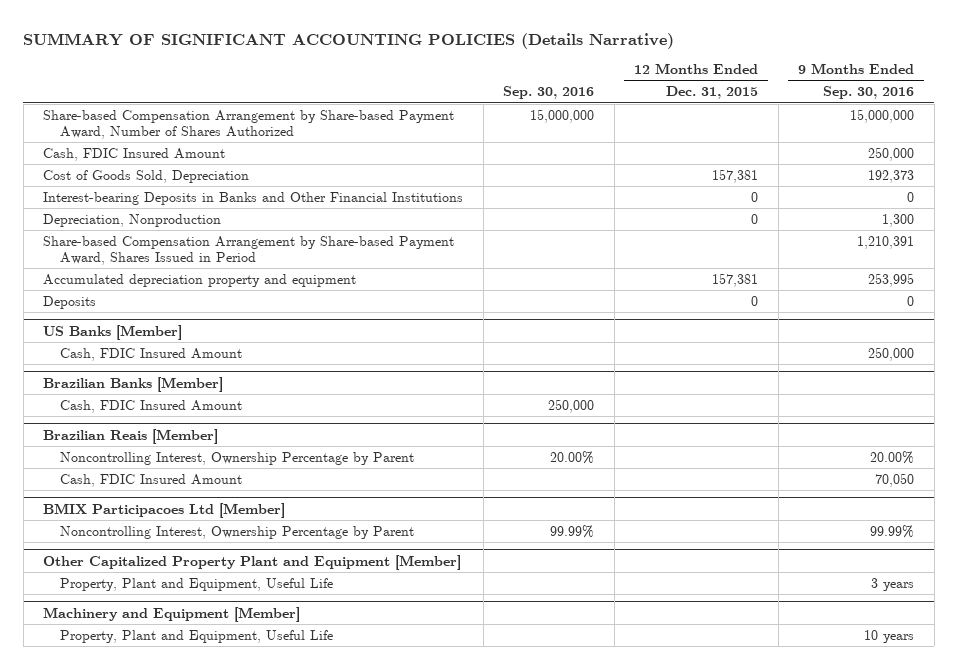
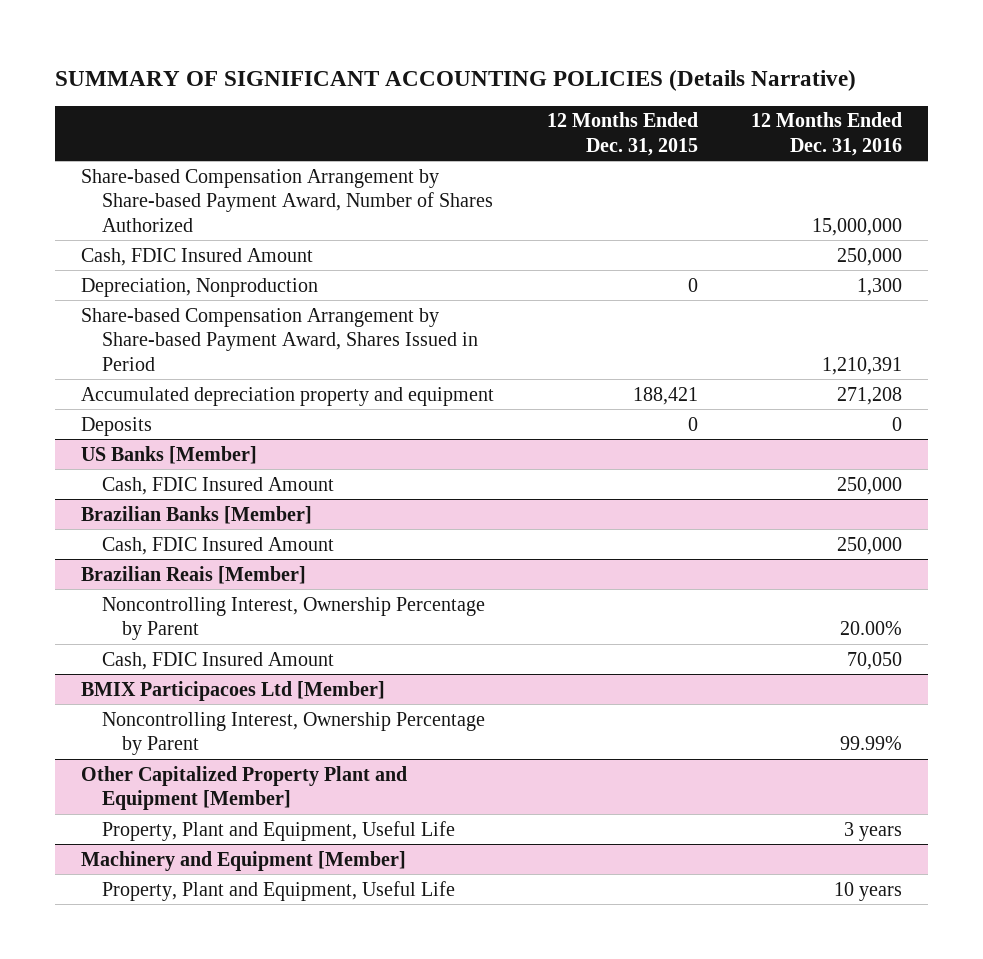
- | Sep. 30, 2016 | 12 Months Ended Dec. 31, 2015 | 9 Months Ended Sep. 30, 2016
+ | 12 Months Ended Dec. 31, 2015 | 12 Months Ended Dec. 31, 2016
- Cost of Goods Sold, Depreciation | | 157,381 | 192,373
- Interest-bearing Deposits in Banks and Other Financial Institutions | | 0 | 0
- Accumulated depreciation property and equipment | | 157,381 | 253,995
+ Accumulated depreciation property and equipment | 188,421 | 271,208

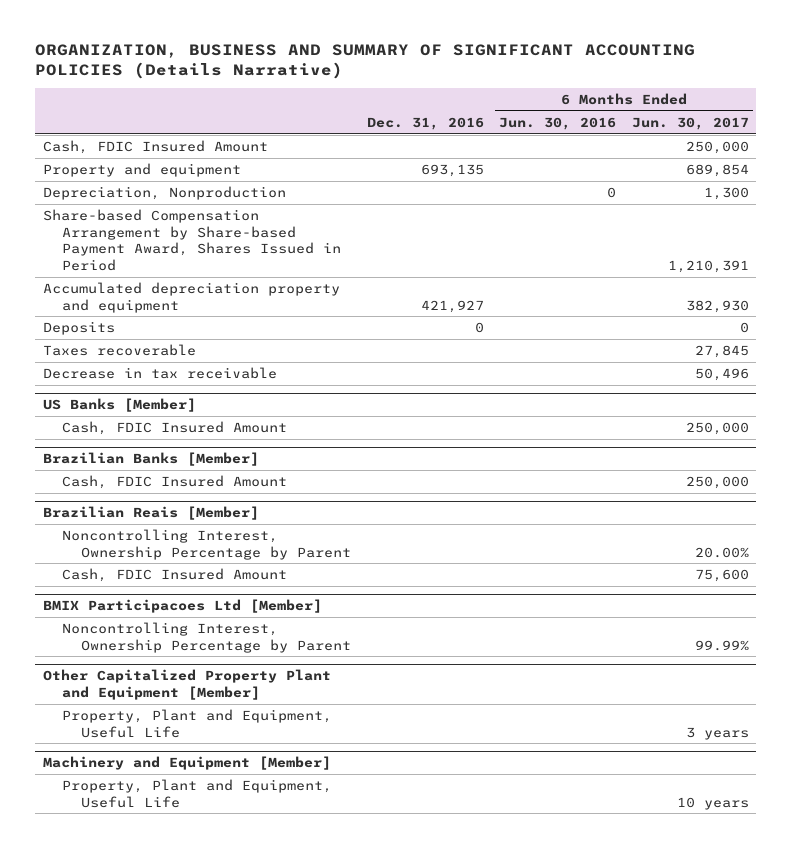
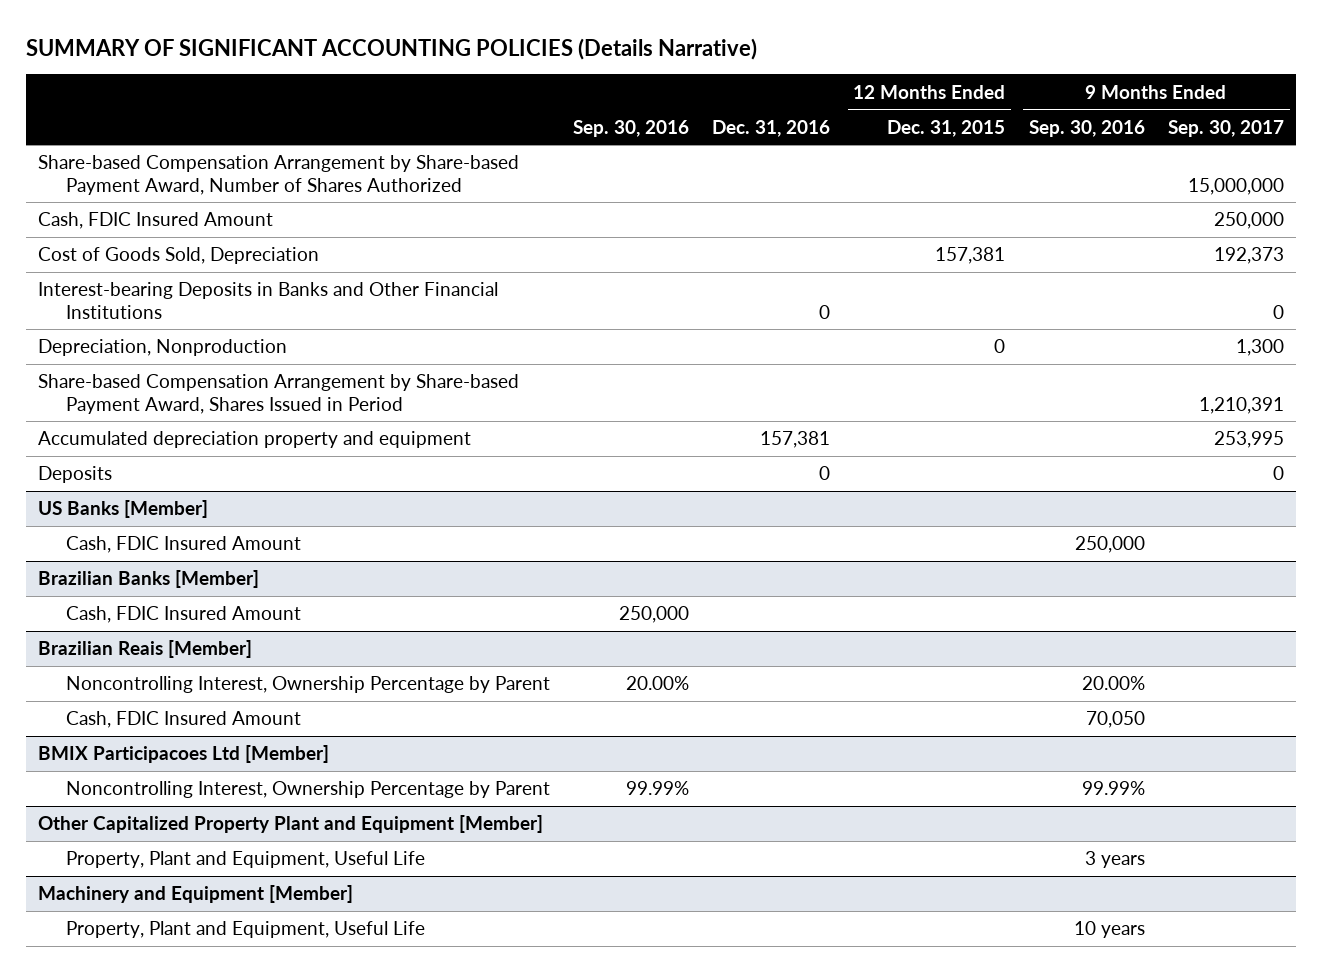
- ORGANIZATION, BUSINESS AND SUMMARY OF SIGNIFICANT ACCOUNTING POLICIES (Details Narrative)
+ SUMMARY OF SIGNIFICANT ACCOUNTING POLICIES (Details Narrative)
- | Dec. 31, 2016 | 6 Months Ended Jun. 30, 2016 | 6 Months Ended Jun. 30, 2017
+ | Sep. 30, 2016 | Dec. 31, 2016 | 12 Months Ended Dec. 31, 2015 | 9 Months Ended Sep. 30, 2016 | 9 Months Ended Sep. 30, 2017
+ Share-based Compensation Arrangement by Share-based Payment Award, Number of Shares Authorized | | | | | 15,000,000
- Property and equipment | 693,135 | | 689,854
+ Cost of Goods Sold, Depreciation | | | 157,381 | | 192,373
+ Interest-bearing Deposits in Banks and Other Financial Institutions | | 0 | | | 0
- Accumulated depreciation property and equipment | 421,927 | | 382,930
+ Accumulated depreciation property and equipment | | 157,381 | | | 253,995
- Taxes recoverable | | | 27,845
- Decrease in tax receivable | | | 50,496

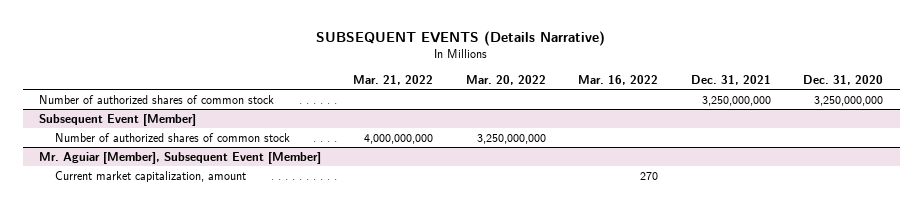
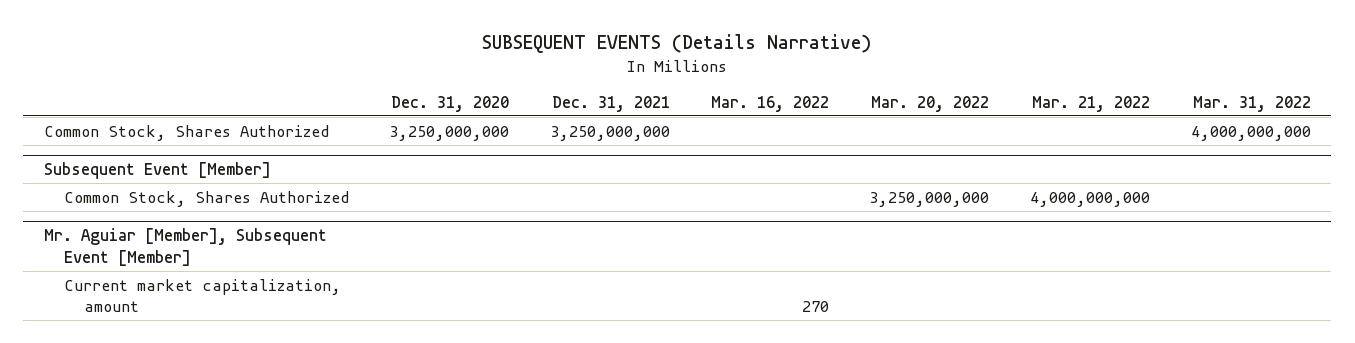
- | Mar. 21, 2022 | Mar. 20, 2022 | Mar. 16, 2022 | Dec. 31, 2021 | Dec. 31, 2020
+ | Dec. 31, 2020 | Dec. 31, 2021 | Mar. 16, 2022 | Mar. 20, 2022 | Mar. 21, 2022 | Mar. 31, 2022
- Number of authorized shares of common stock | | | | 3,250,000,000 | 3,250,000,000
+ Common Stock, Shares Authorized | 3,250,000,000 | 3,250,000,000 | | | | 4,000,000,000
@ Subsequent Event [Member]
- Number of authorized shares of common stock | 4,000,000,000 | 3,250,000,000 | | |
+ Common Stock, Shares Authorized | | | | 3,250,000,000 | 4,000,000,000 |

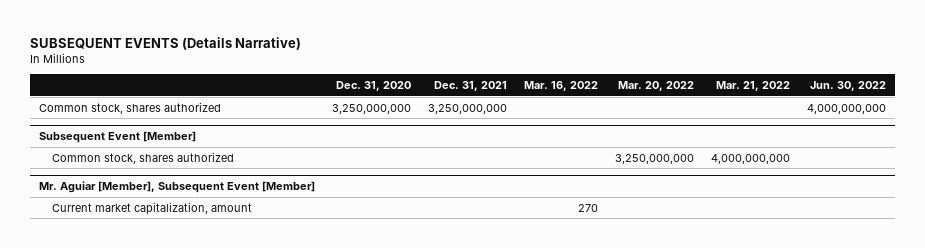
- | Dec. 31, 2020 | Dec. 31, 2021 | Mar. 16, 2022 | Mar. 20, 2022 | Mar. 21, 2022 | Mar. 31, 2022
+ | Dec. 31, 2020 | Dec. 31, 2021 | Mar. 16, 2022 | Mar. 20, 2022 | Mar. 21, 2022 | Jun. 30, 2022
- Common Stock, Shares Authorized | 3,250,000,000 | 3,250,000,000 | | | | 4,000,000,000
+ Common stock, shares authorized | 3,250,000,000 | 3,250,000,000 | | | | 4,000,000,000
@ Subsequent Event [Member]
- Common Stock, Shares Authorized | | | | 3,250,000,000 | 4,000,000,000 |
+ Common stock, shares authorized | | | | 3,250,000,000 | 4,000,000,000 |

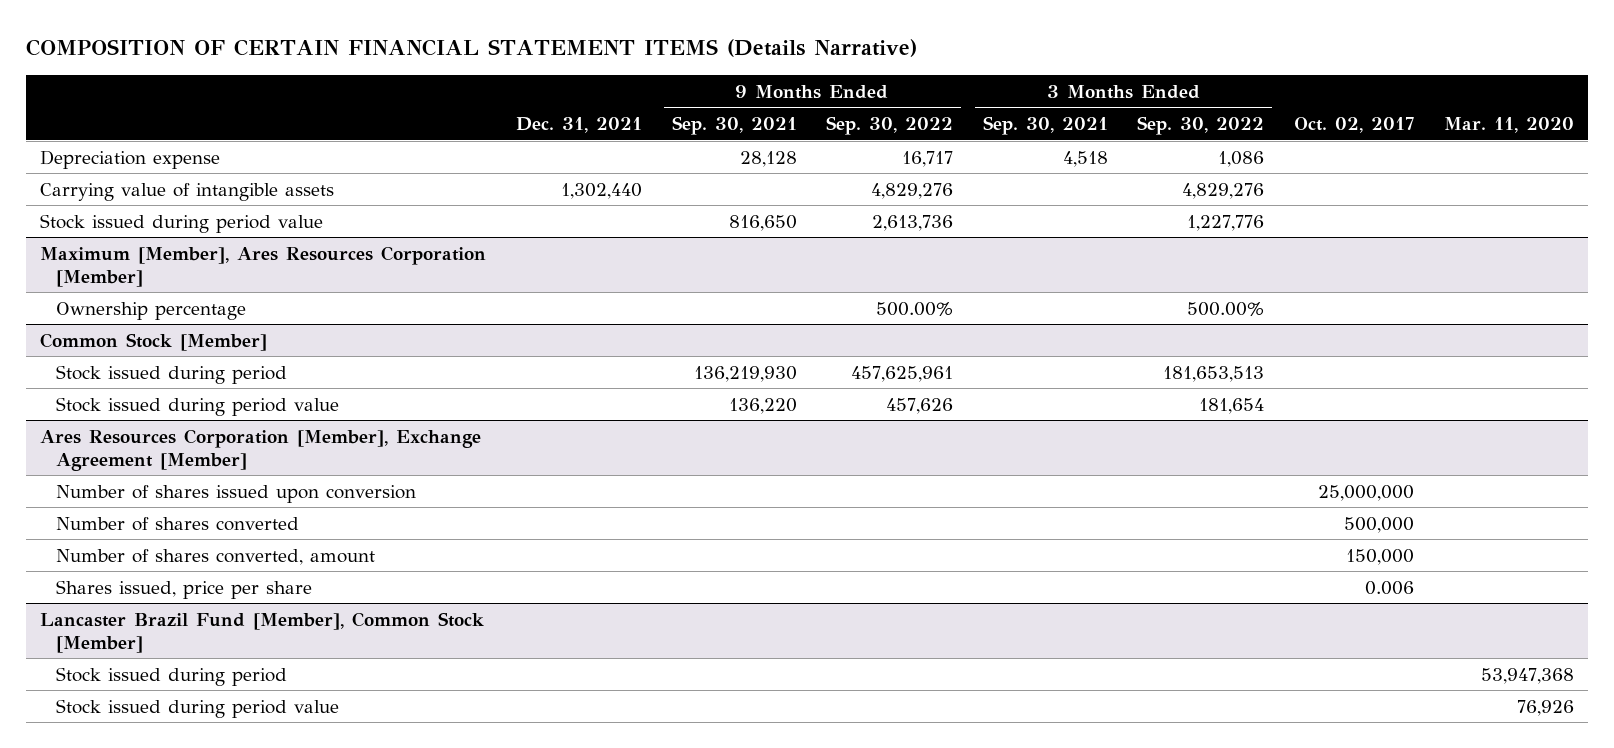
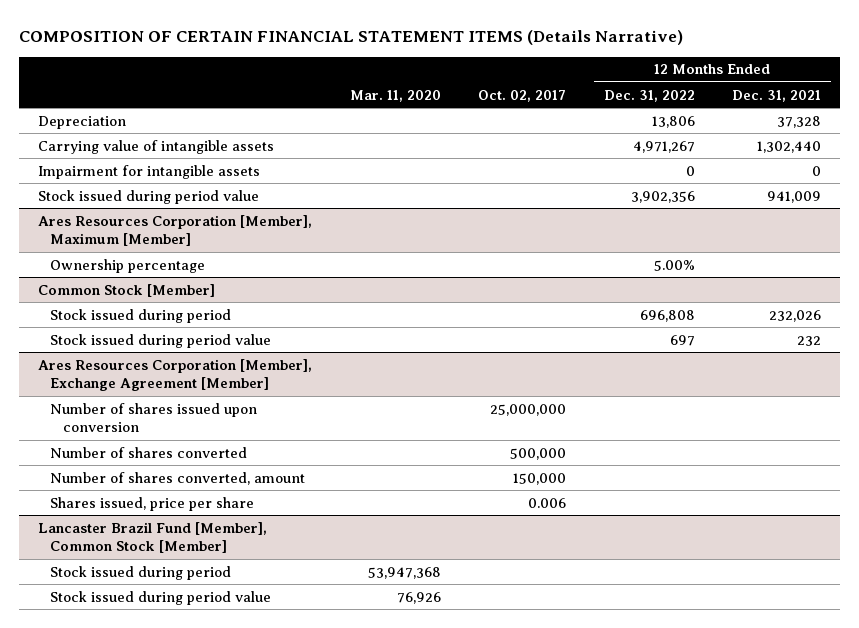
- | Dec. 31, 2021 | 9 Months Ended Sep. 30, 2021 | 9 Months Ended Sep. 30, 2022 | 3 Months Ended Sep. 30, 2021 | 3 Months Ended Sep. 30, 2022 | Oct. 02, 2017 | Mar. 11, 2020
+ | Mar. 11, 2020 | Oct. 02, 2017 | 12 Months Ended Dec. 31, 2022 | 12 Months Ended Dec. 31, 2021
- Depreciation expense | | 28,128 | 16,717 | 4,518 | 1,086 | |
+ Depreciation | | | 13,806 | 37,328
+ Impairment for intangible assets | | | 0 | 0
- Maximum [Member], Ares Resources Corporation [Member]
+ Ares Resources Corporation [Member], Maximum [Member]

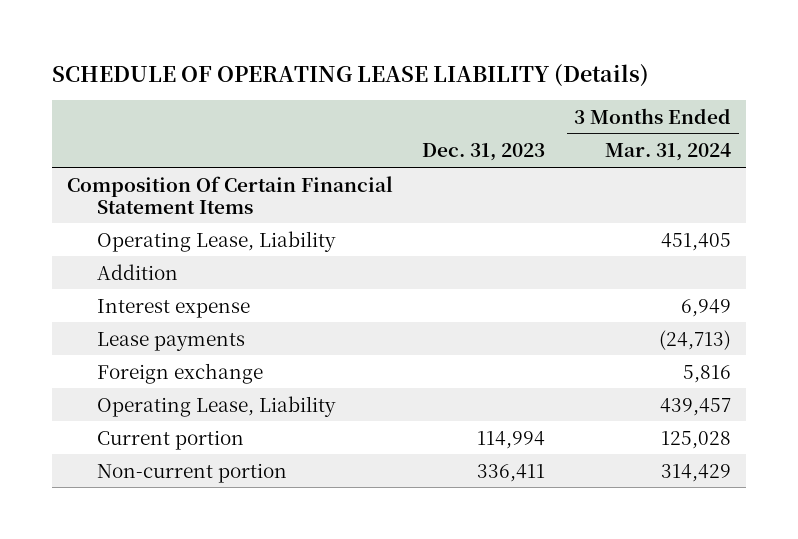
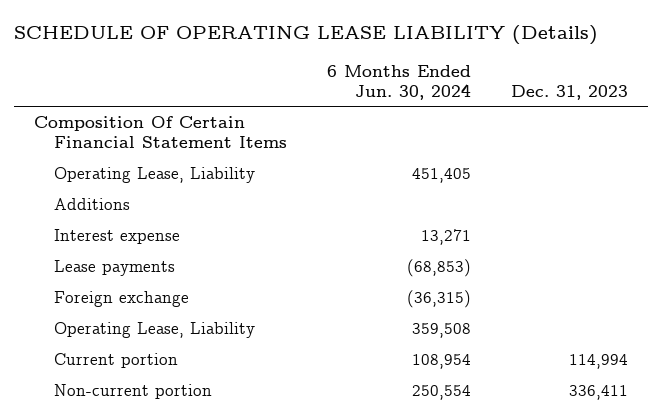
- | Dec. 31, 2023 | 3 Months Ended Mar. 31, 2024
+ | 6 Months Ended Jun. 30, 2024 | Dec. 31, 2023
- Addition
+ Additions

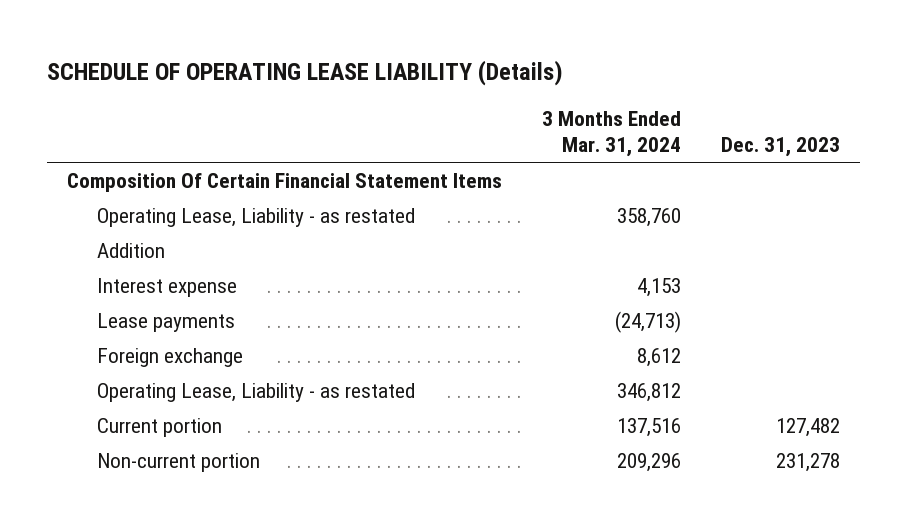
- | 6 Months Ended Jun. 30, 2024 | Dec. 31, 2023
+ | 3 Months Ended Mar. 31, 2024 | Dec. 31, 2023
- Operating Lease, Liability | 451,405 |
- Additions
+ Operating Lease, Liability - as restated | 358,760 |
+ Addition
- Operating Lease, Liability | 359,508 |
- Current portion | 108,954 | 114,994
- Non-current portion | 250,554 | 336,411
+ Operating Lease, Liability - as restated | 346,812 |
+ Current portion | 137,516 | 127,482
+ Non-current portion | 209,296 | 231,278

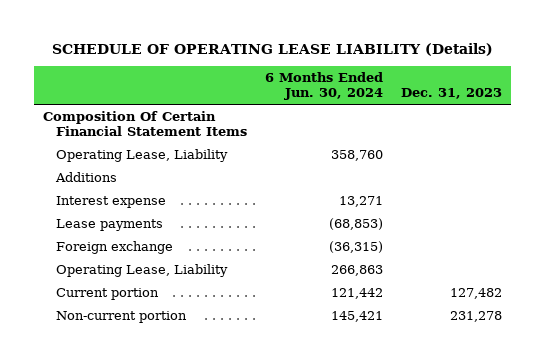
- | 3 Months Ended Mar. 31, 2024 | Dec. 31, 2023
+ | 6 Months Ended Jun. 30, 2024 | Dec. 31, 2023
- Operating Lease, Liability - as restated | 358,760 |
- Addition
+ Operating Lease, Liability | 358,760 |
+ Additions
- Operating Lease, Liability - as restated | 346,812 |
+ Operating Lease, Liability | 266,863 |

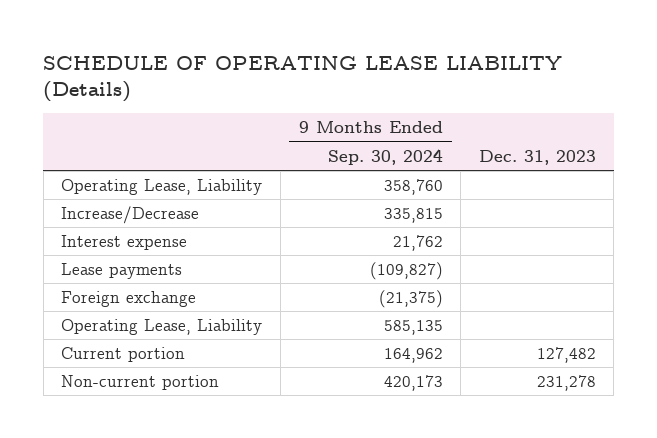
- | 6 Months Ended Jun. 30, 2024 | Dec. 31, 2023
+ | 9 Months Ended Sep. 30, 2024 | Dec. 31, 2023
- Composition Of Certain Financial Statement Items
- Additions
+ Increase/Decrease | 335,815 |

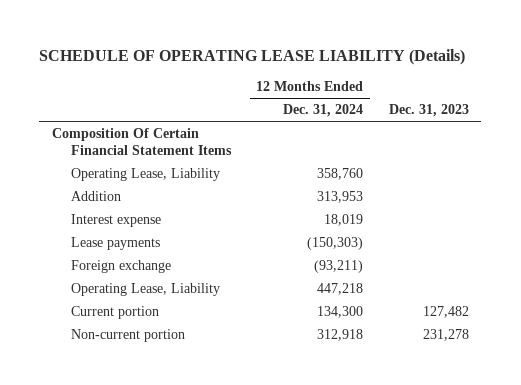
- | 9 Months Ended Sep. 30, 2024 | Dec. 31, 2023
+ | 12 Months Ended Dec. 31, 2024 | Dec. 31, 2023
+ Composition Of Certain Financial Statement Items
- Increase/Decrease | 335,815 |
+ Addition | 313,953 |

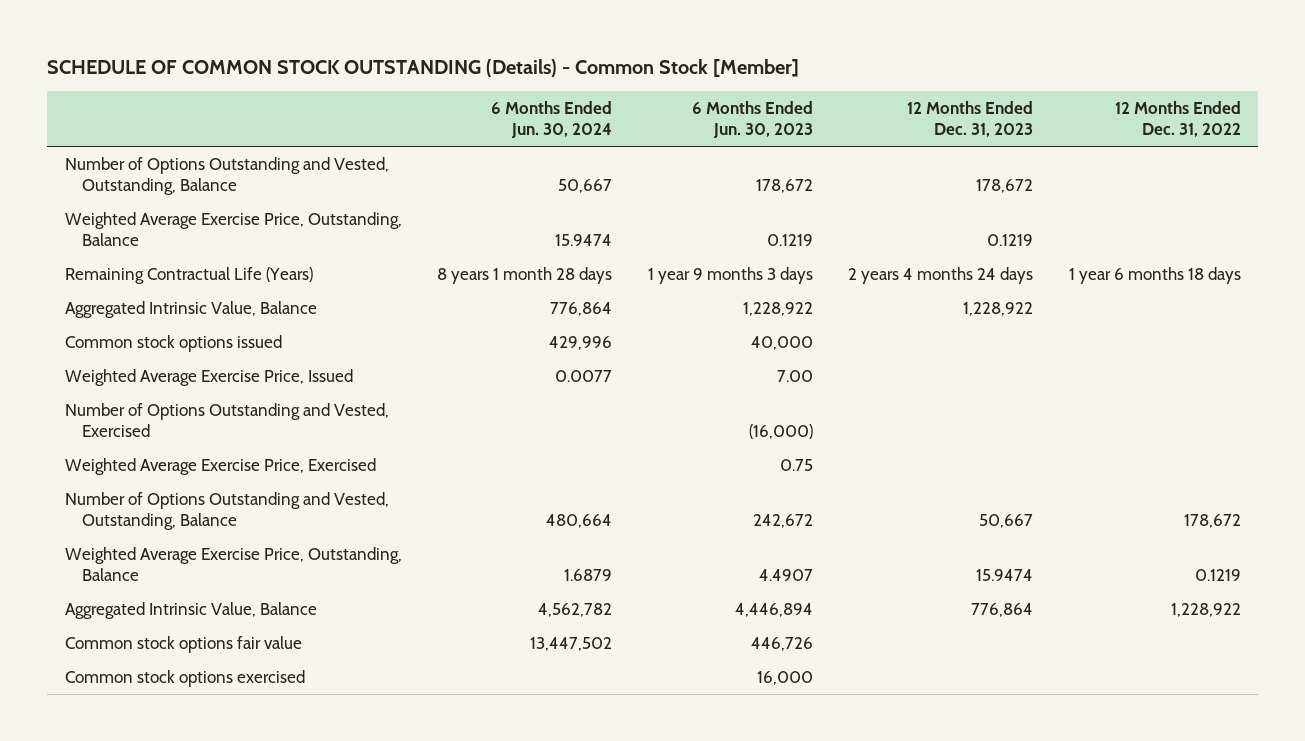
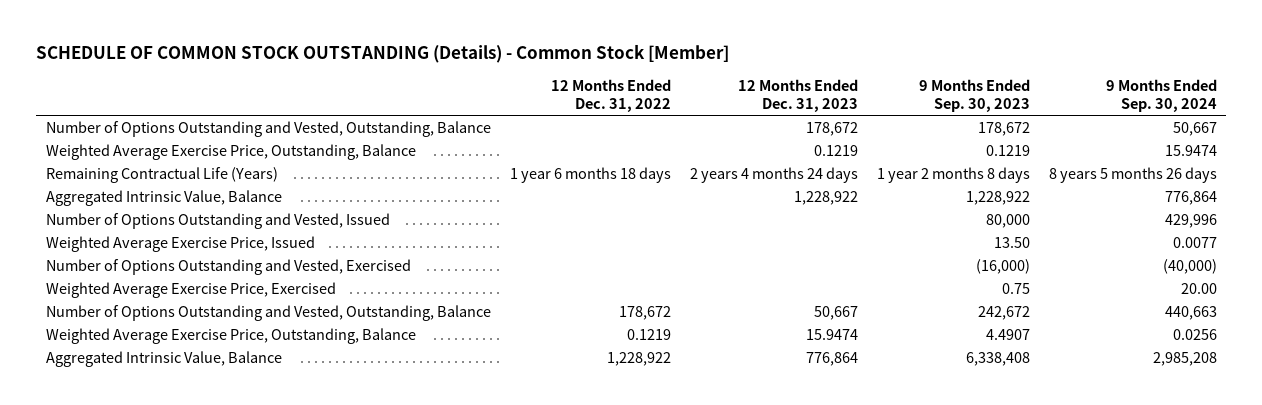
- | 6 Months Ended Jun. 30, 2024 | 6 Months Ended Jun. 30, 2023 | 12 Months Ended Dec. 31, 2023 | 12 Months Ended Dec. 31, 2022
+ | 12 Months Ended Dec. 31, 2022 | 12 Months Ended Dec. 31, 2023 | 9 Months Ended Sep. 30, 2023 | 9 Months Ended Sep. 30, 2024
- Common stock options issued | 429,996 | 40,000 | |
+ Number of Options Outstanding and Vested, Issued | | | 80,000 | 429,996
- Common stock options fair value | 13,447,502 | 446,726 | |
- Common stock options exercised | | 16,000 | |

